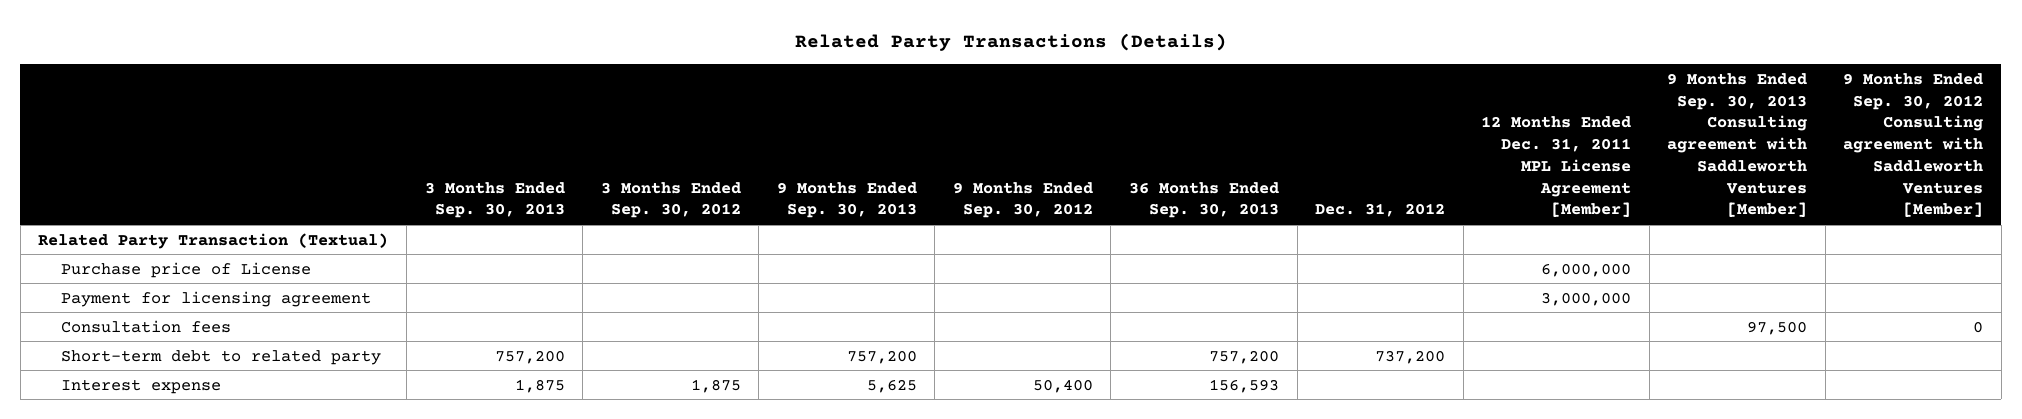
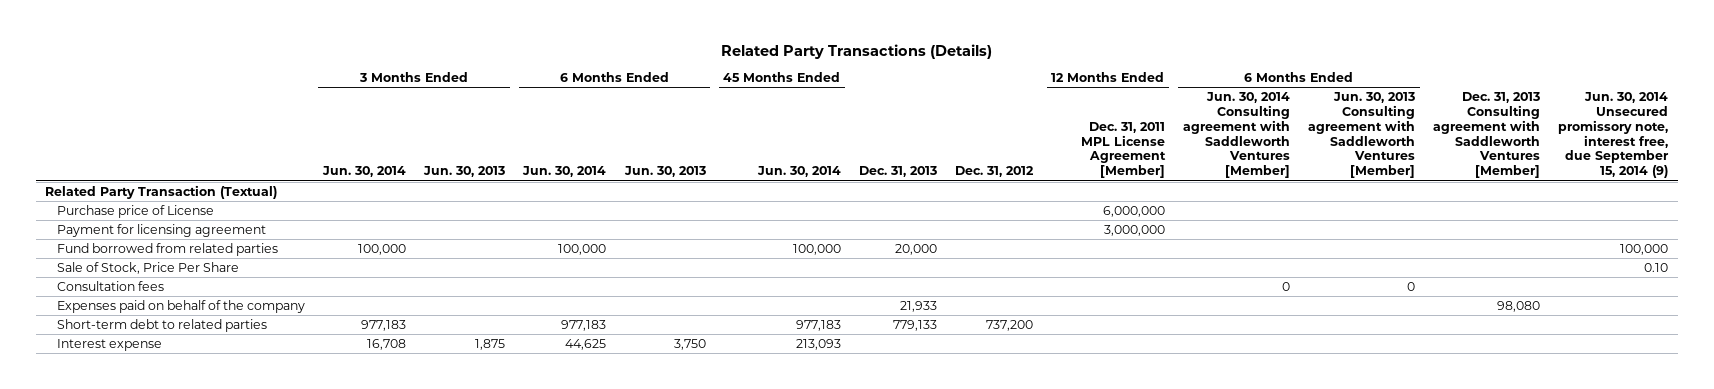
- | 3 Months Ended Sep. 30, 2013 | 3 Months Ended Sep. 30, 2012 | 9 Months Ended Sep. 30, 2013 | 9 Months Ended Sep. 30, 2012 | 36 Months Ended Sep. 30, 2013 | Dec. 31, 2012 | 12 Months Ended Dec. 31, 2011 MPL License Agreement [Member] | 9 Months Ended Sep. 30, 2013 Consulting agreement with Saddleworth Ventures [Member] | 9 Months Ended Sep. 30, 2012 Consulting agreement with Saddleworth Ventures [Member]
+ | 3 Months Ended Jun. 30, 2014 | 3 Months Ended Jun. 30, 2013 | 6 Months Ended Jun. 30, 2014 | 6 Months Ended Jun. 30, 2013 | 45 Months Ended Jun. 30, 2014 | Dec. 31, 2013 | Dec. 31, 2012 | 12 Months Ended Dec. 31, 2011 MPL License Agreement [Member] | 6 Months Ended Jun. 30, 2014 Consulting agreement with Saddleworth Ventures [Member] | 6 Months Ended Jun. 30, 2013 Consulting agreement with Saddleworth Ventures [Member] | Dec. 31, 2013 Consulting agreement with Saddleworth Ventures [Member] | Jun. 30, 2014 Unsecured promissory note, interest free, due September 15, 2014 (9)
+ Fund borrowed from related parties | 100,000 | | 100,000 | | 100,000 | 20,000 | | | | | | 100,000
+ Sale of Stock, Price Per Share | | | | | | | | | | | | 0.10
- Short-term debt to related party | 757,200 | | 757,200 | | 757,200 | 737,200 | | |
+ Expenses paid on behalf of the company | | | | | | 21,933 | | | | | 98,080 |
+ Short-term debt to related parties | 977,183 | | 977,183 | | 977,183 | 779,133 | 737,200 | | | | |

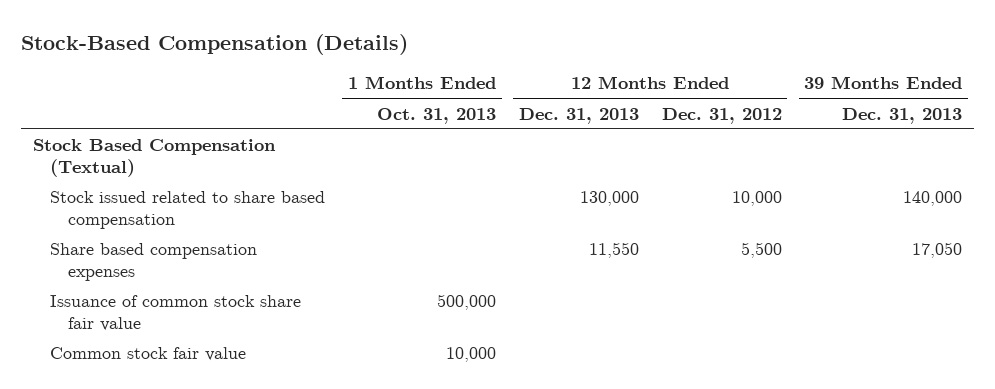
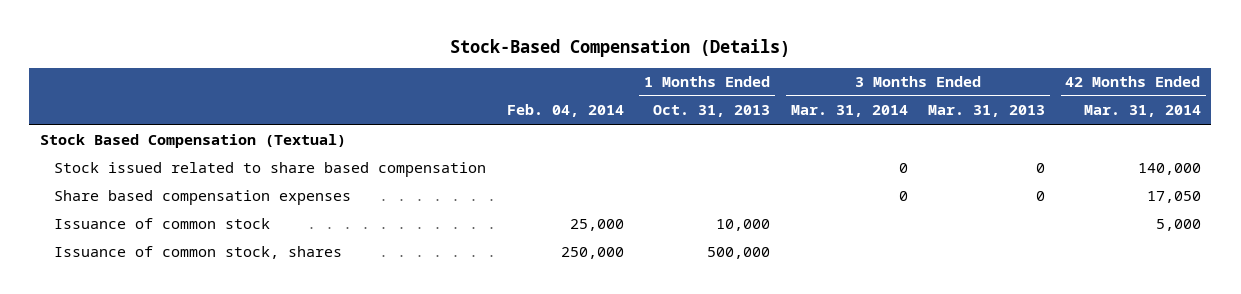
- | 1 Months Ended Oct. 31, 2013 | 12 Months Ended Dec. 31, 2013 | 12 Months Ended Dec. 31, 2012 | 39 Months Ended Dec. 31, 2013
+ | Feb. 04, 2014 | 1 Months Ended Oct. 31, 2013 | 3 Months Ended Mar. 31, 2014 | 3 Months Ended Mar. 31, 2013 | 42 Months Ended Mar. 31, 2014
- Issuance of common stock share fair value | 500,000 | | |
- Common stock fair value | 10,000 | | |
+ Issuance of common stock | 25,000 | 10,000 | | | 5,000
+ Issuance of common stock, shares | 250,000 | 500,000 | | |

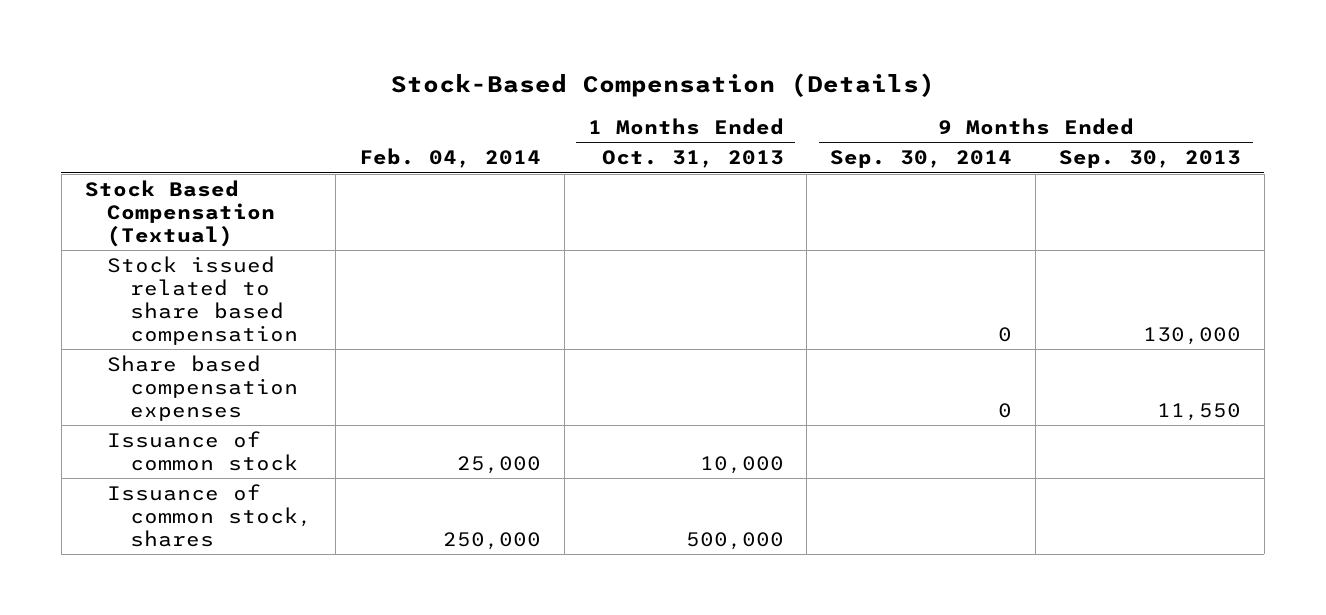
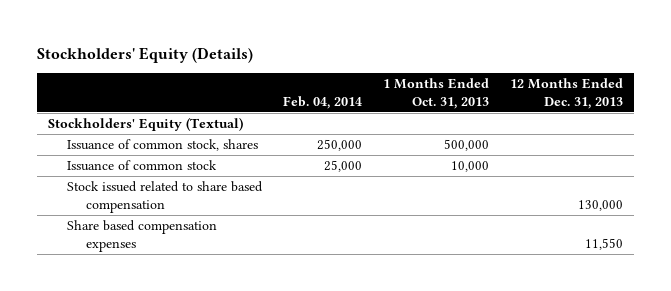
- Stock-Based Compensation (Details)
+ Stockholders' Equity (Details)
- | Feb. 04, 2014 | 1 Months Ended Oct. 31, 2013 | 9 Months Ended Sep. 30, 2014 | 9 Months Ended Sep. 30, 2013
+ | Feb. 04, 2014 | 1 Months Ended Oct. 31, 2013 | 12 Months Ended Dec. 31, 2013
- Stock Based Compensation (Textual)
+ Stockholders' Equity (Textual)
moved up: Issuance of common stock, shares | 250,000 | 500,000 |
moved up: Issuance of common stock | 25,000 | 10,000 |

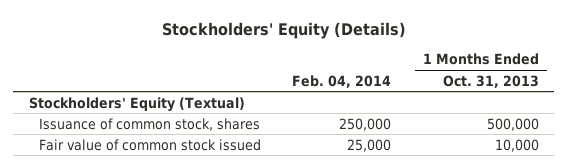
- | Feb. 04, 2014 | 1 Months Ended Oct. 31, 2013 | 12 Months Ended Dec. 31, 2013
+ | Feb. 04, 2014 | 1 Months Ended Oct. 31, 2013
- Issuance of common stock | 25,000 | 10,000 |
- Stock issued related to share based compensation | | | 130,000
- Share based compensation expenses | | | 11,550
+ Fair value of common stock issued | 25,000 | 10,000

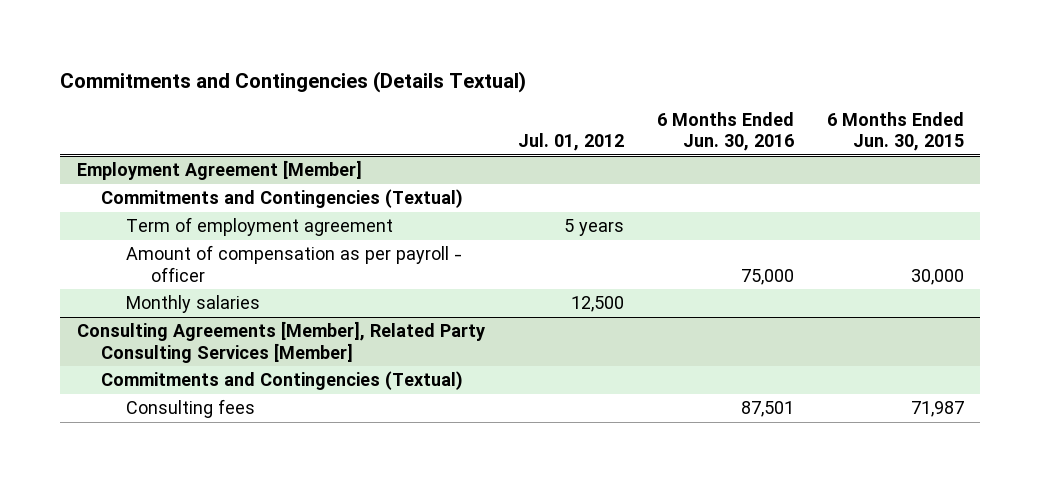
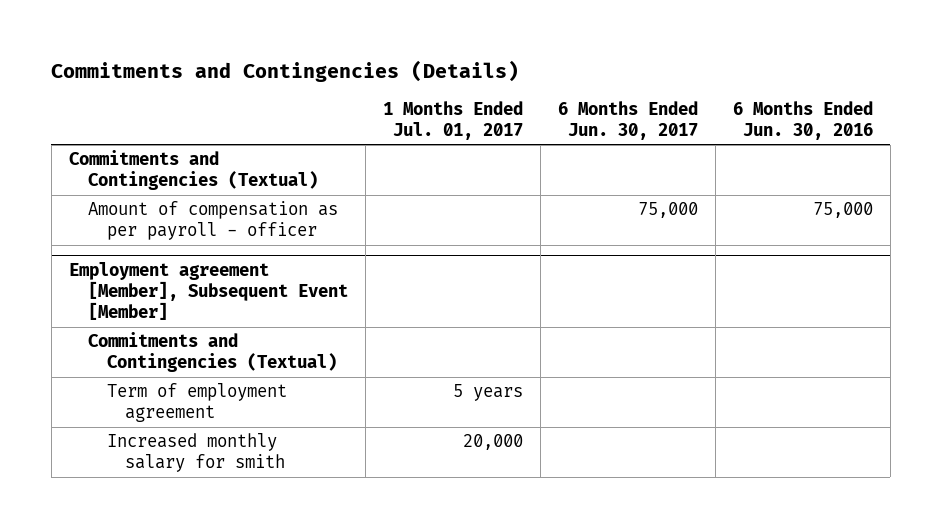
- Commitments and Contingencies (Details Textual)
+ Commitments and Contingencies (Details)
- | Jul. 01, 2012 | 6 Months Ended Jun. 30, 2016 | 6 Months Ended Jun. 30, 2015
+ | 1 Months Ended Jul. 01, 2017 | 6 Months Ended Jun. 30, 2017 | 6 Months Ended Jun. 30, 2016
- Employment Agreement [Member]
+ Commitments and Contingencies (Textual)
+ Amount of compensation as per payroll - officer | | 75,000 | 75,000
+ Employment agreement [Member], Subsequent Event [Member]
- Amount of compensation as per payroll - officer | | 75,000 | 30,000
- Monthly salaries | 12,500 | |
- Consulting Agreements [Member], Related Party Consulting Services [Member]
- Commitments and Contingencies (Textual)
- Consulting fees | | 87,501 | 71,987
+ Increased monthly salary for smith | 20,000 | |

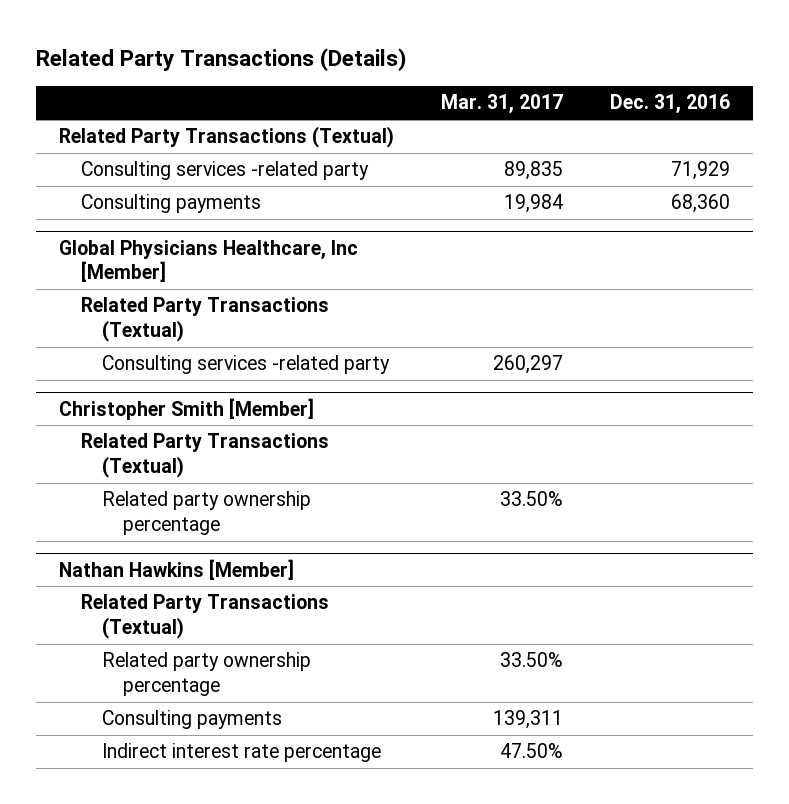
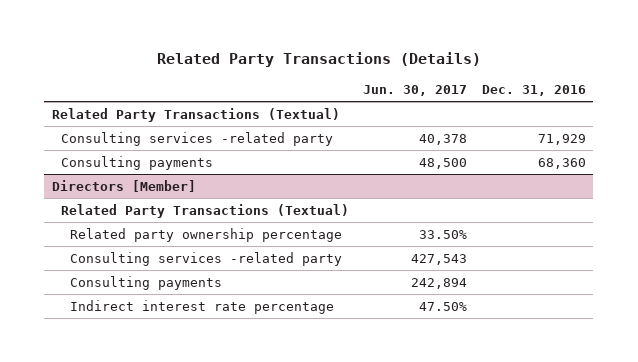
- | Mar. 31, 2017 | Dec. 31, 2016
+ | Jun. 30, 2017 | Dec. 31, 2016
- Global Physicians Healthcare, Inc [Member]
- Related Party Transactions (Textual)
- Consulting services -related party | 260,297 |
- Christopher Smith [Member]
- Related Party Transactions (Textual)
- Related party ownership percentage | 33.50% |
- Nathan Hawkins [Member]
+ Directors [Member]
+ Consulting services -related party | 427,543 |

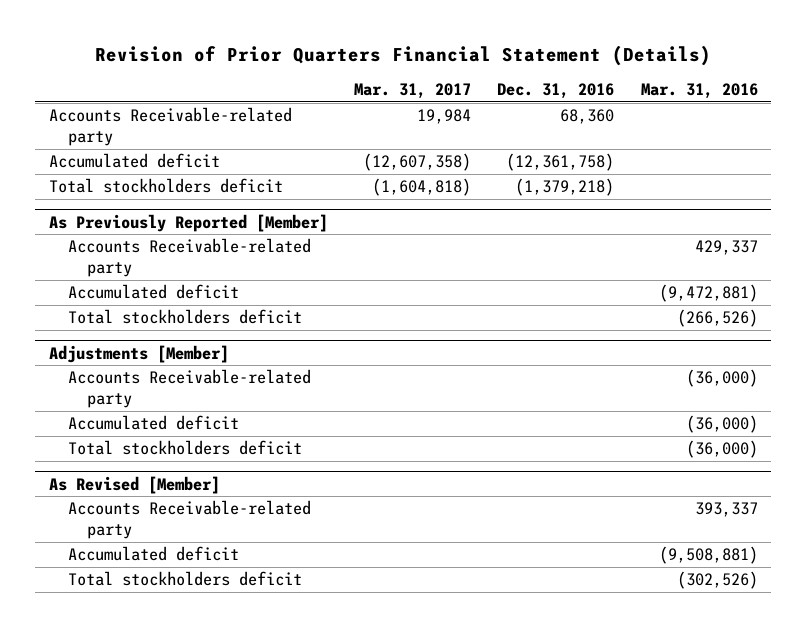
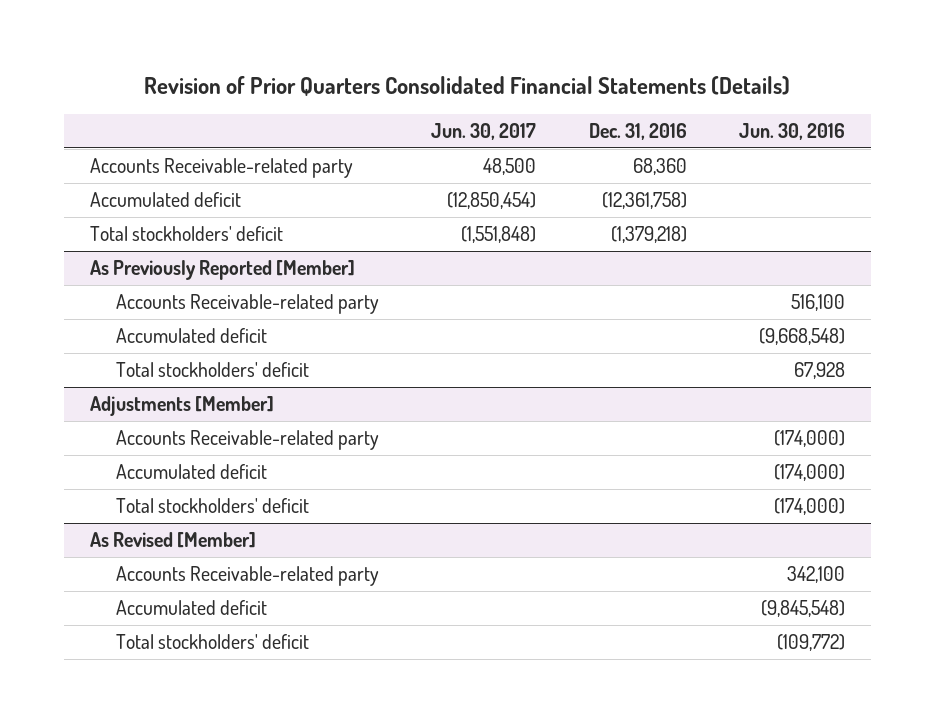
- Revision of Prior Quarters Financial Statement (Details)
+ Revision of Prior Quarters Consolidated Financial Statements (Details)
- | Mar. 31, 2017 | Dec. 31, 2016 | Mar. 31, 2016
+ | Jun. 30, 2017 | Dec. 31, 2016 | Jun. 30, 2016
- Total stockholders deficit | (1,604,818) | (1,379,218) |
+ Total stockholders' deficit | (1,551,848) | (1,379,218) |
@ As Previously Reported [Member]
- Total stockholders deficit | | | (266,526)
+ Total stockholders' deficit | | | 67,928
@ Adjustments [Member]
- Total stockholders deficit | | | (36,000)
+ Total stockholders' deficit | | | (174,000)
@ As Revised [Member]
- Total stockholders deficit | | | (302,526)
+ Total stockholders' deficit | | | (109,772)

